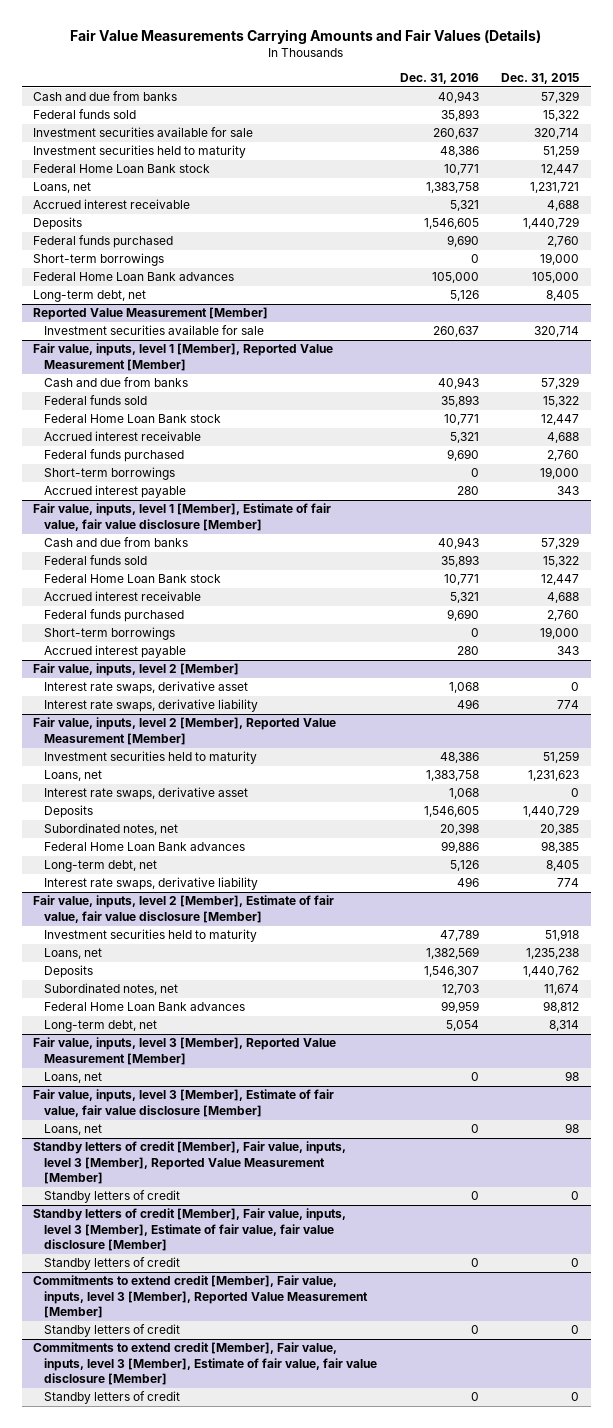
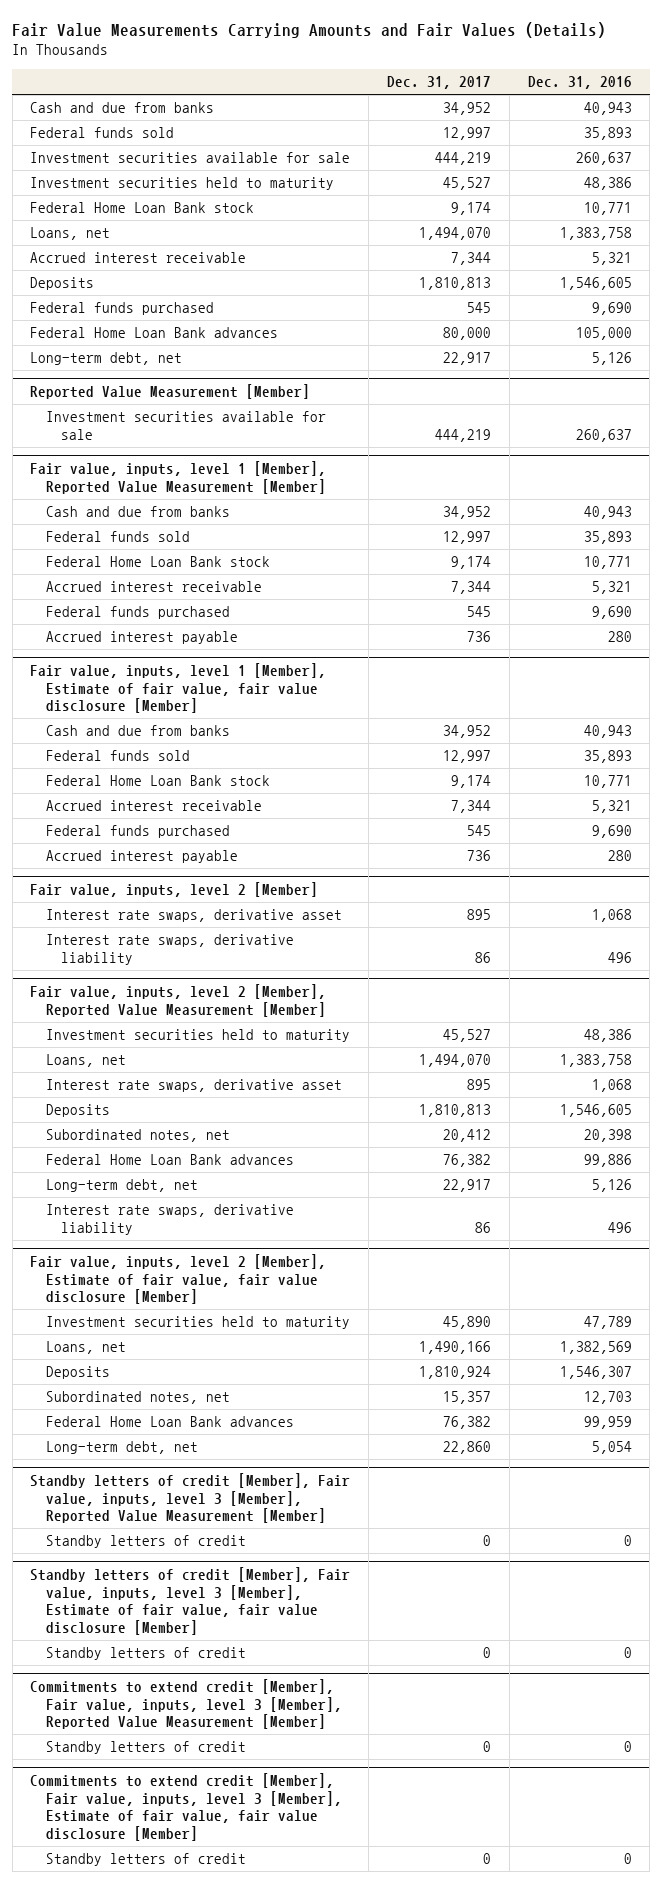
- | Dec. 31, 2016 | Dec. 31, 2015
+ | Dec. 31, 2017 | Dec. 31, 2016
- Short-term borrowings | 0 | 19,000
@ Fair value, inputs, level 1 [Member], Reported Value Measurement [Member]
- Short-term borrowings | 0 | 19,000
@ Fair value, inputs, level 1 [Member], Estimate of fair value, fair value disclosure [Member]
- Short-term borrowings | 0 | 19,000
- Fair value, inputs, level 3 [Member], Reported Value Measurement [Member]
- Loans, net | 0 | 98
- Fair value, inputs, level 3 [Member], Estimate of fair value, fair value disclosure [Member]
- Loans, net | 0 | 98

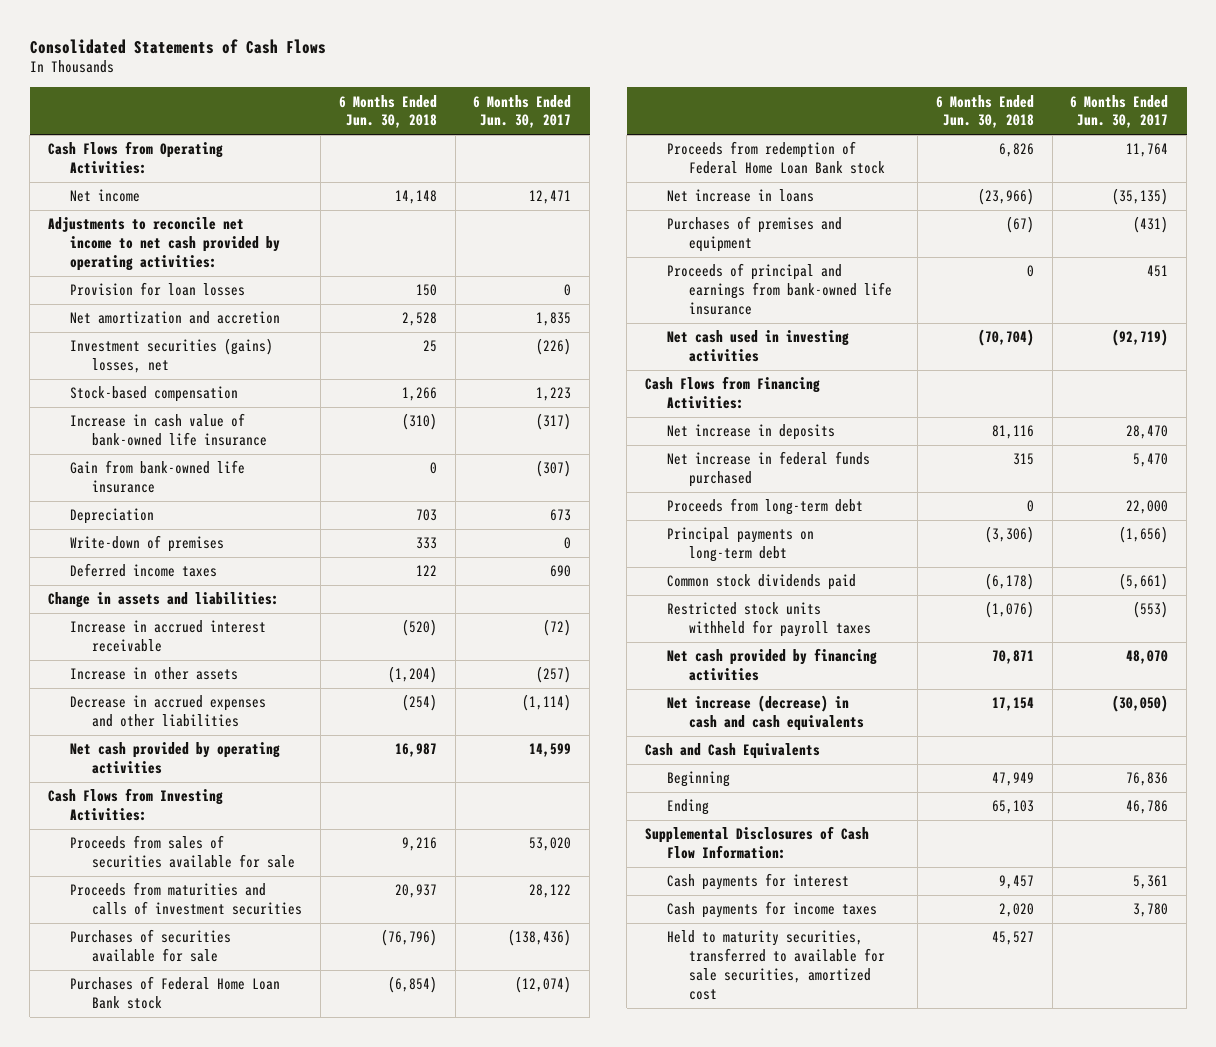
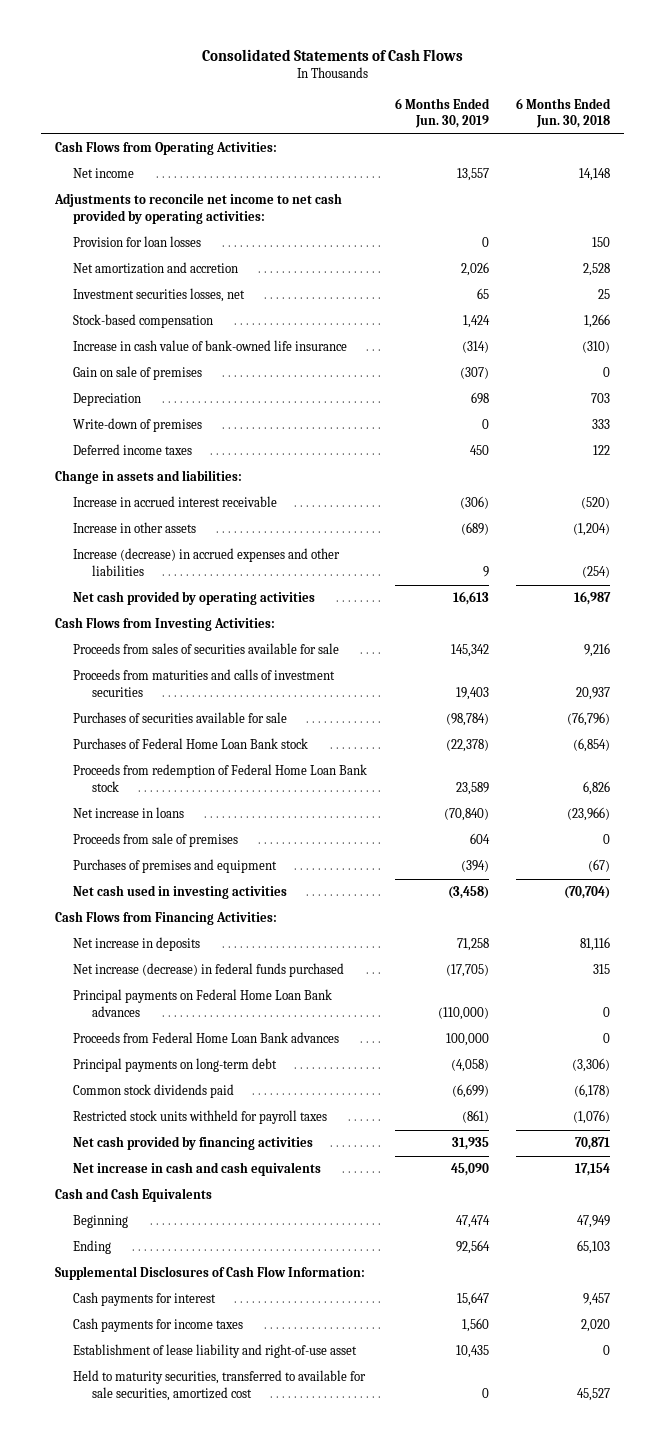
- | 6 Months Ended Jun. 30, 2018 | 6 Months Ended Jun. 30, 2017
+ | 6 Months Ended Jun. 30, 2019 | 6 Months Ended Jun. 30, 2018
- Investment securities (gains) losses, net | 25 | (226)
+ Investment securities losses, net | 65 | 25
- Gain from bank-owned life insurance | 0 | (307)
+ Gain on sale of premises | (307) | 0
- Decrease in accrued expenses and other liabilities | (254) | (1,114)
+ Increase (decrease) in accrued expenses and other liabilities | 9 | (254)
+ Proceeds from sale of premises | 604 | 0
- Proceeds of principal and earnings from bank-owned life insurance | 0 | 451
- Net increase in federal funds purchased | 315 | 5,470
- Proceeds from long-term debt | 0 | 22,000
+ Net increase (decrease) in federal funds purchased | (17,705) | 315
+ Principal payments on Federal Home Loan Bank advances | (110,000) | 0
+ Proceeds from Federal Home Loan Bank advances | 100,000 | 0
- Net increase (decrease) in cash and cash equivalents | 17,154 | (30,050)
+ Net increase in cash and cash equivalents | 45,090 | 17,154
+ Establishment of lease liability and right-of-use asset | 10,435 | 0

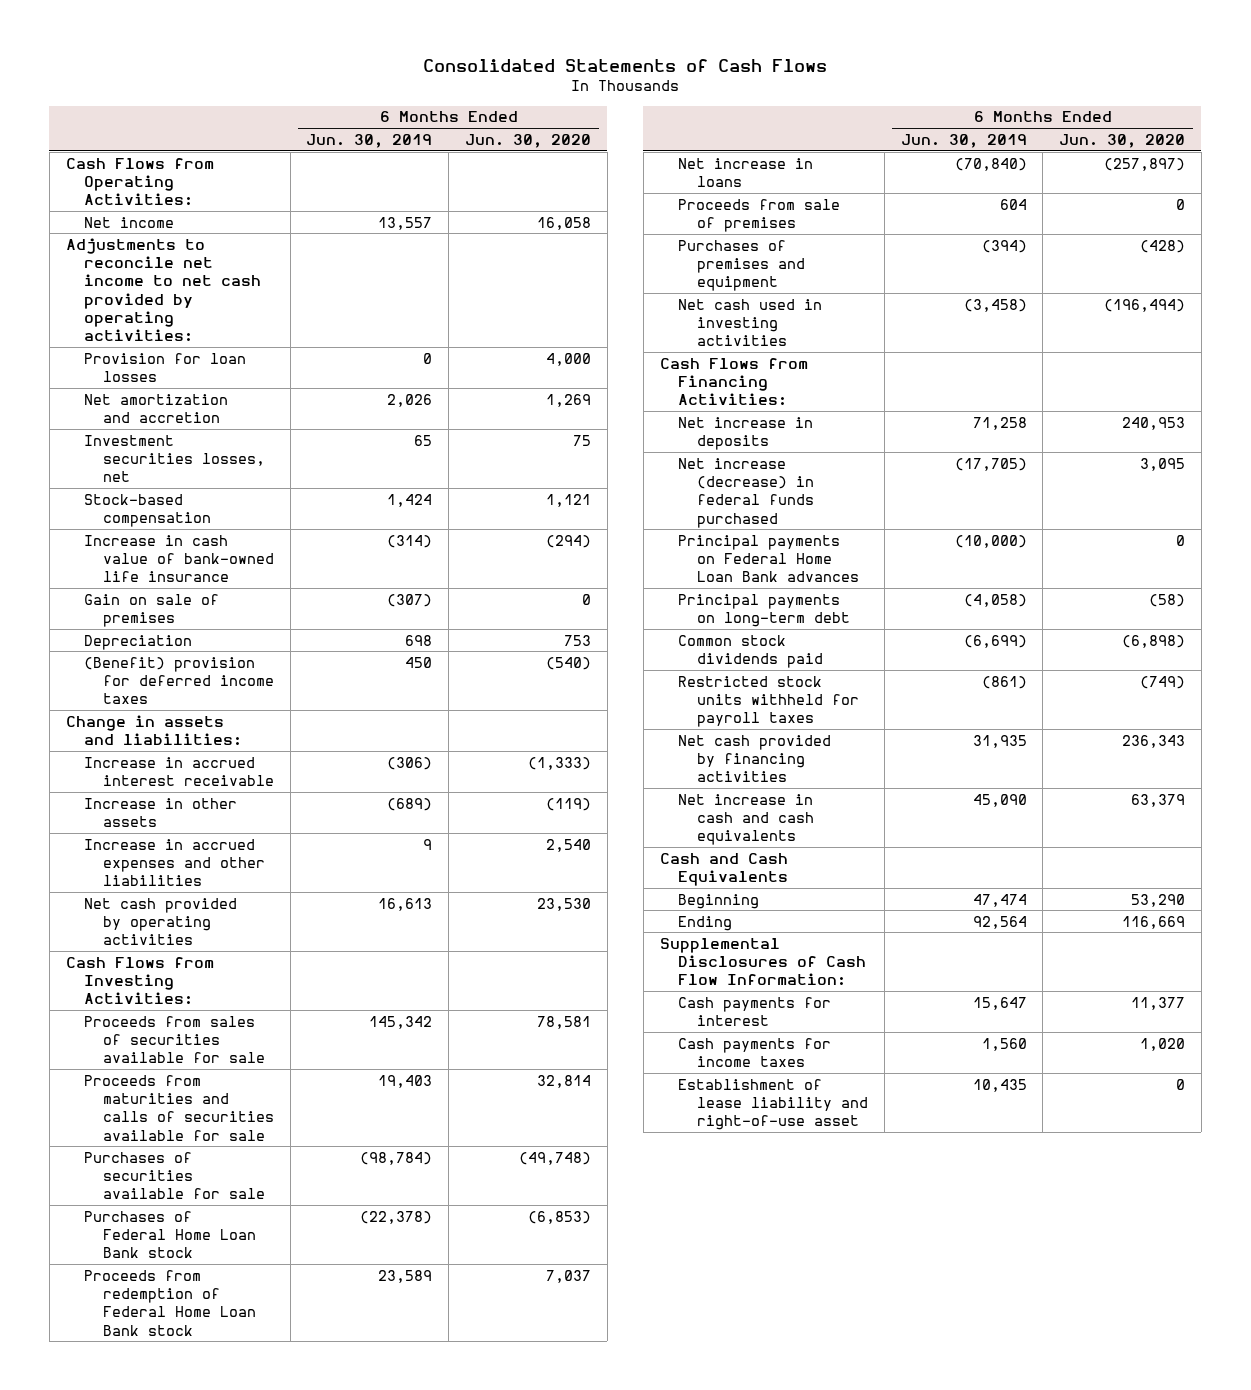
- | 6 Months Ended Jun. 30, 2019 | 6 Months Ended Jun. 30, 2018
+ | 6 Months Ended Jun. 30, 2019 | 6 Months Ended Jun. 30, 2020
- Write-down of premises | 0 | 333
- Deferred income taxes | 450 | 122
+ (Benefit) provision for deferred income taxes | 450 | (540)
- Increase (decrease) in accrued expenses and other liabilities | 9 | (254)
+ Increase in accrued expenses and other liabilities | 9 | 2,540
- Proceeds from maturities and calls of investment securities | 19,403 | 20,937
+ Proceeds from maturities and calls of securities available for sale | 19,403 | 32,814
- Principal payments on Federal Home Loan Bank advances | (110,000) | 0
- Proceeds from Federal Home Loan Bank advances | 100,000 | 0
+ Principal payments on Federal Home Loan Bank advances | (10,000) | 0
- Held to maturity securities, transferred to available for sale securities, amortized cost | 0 | 45,527

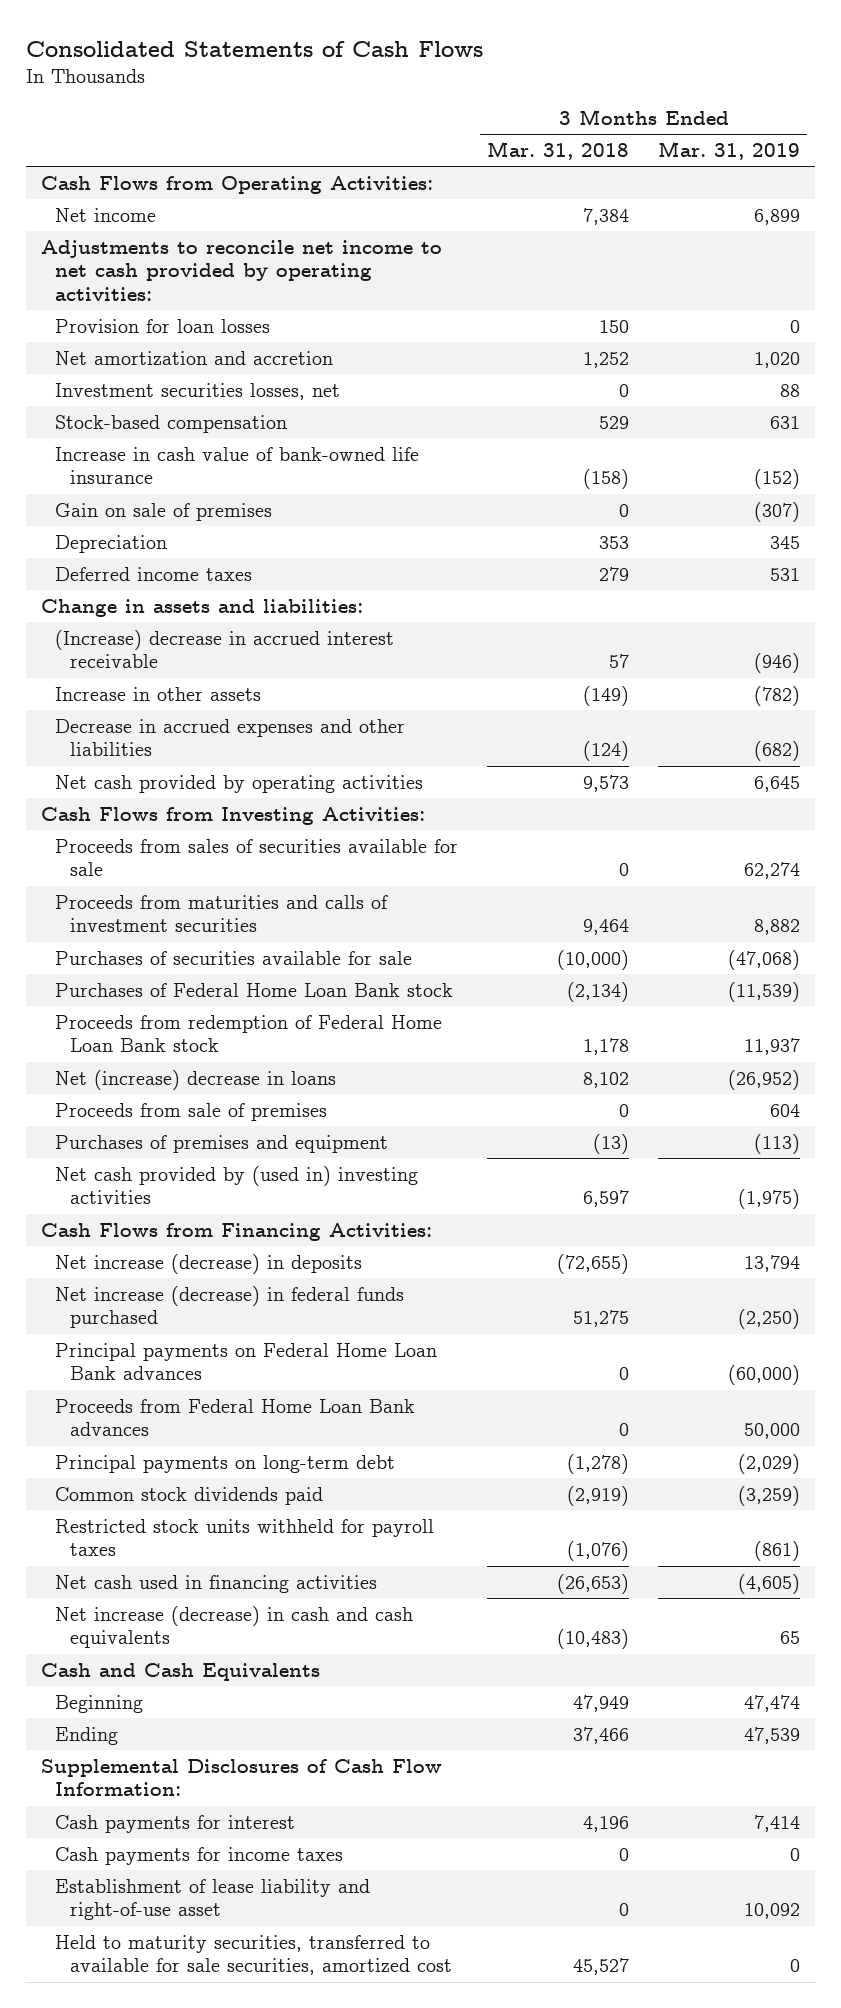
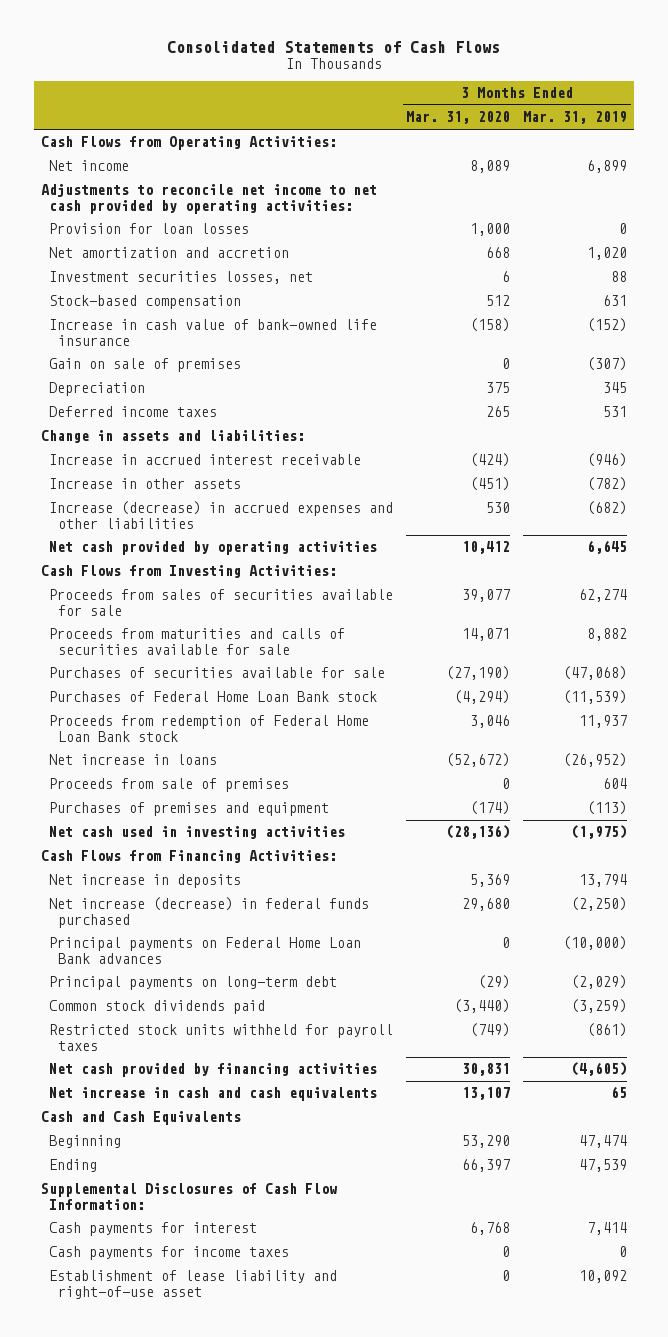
- | 3 Months Ended Mar. 31, 2018 | 3 Months Ended Mar. 31, 2019
+ | 3 Months Ended Mar. 31, 2020 | 3 Months Ended Mar. 31, 2019
- (Increase) decrease in accrued interest receivable | 57 | (946)
+ Increase in accrued interest receivable | (424) | (946)
- Decrease in accrued expenses and other liabilities | (124) | (682)
+ Increase (decrease) in accrued expenses and other liabilities | 530 | (682)
- Proceeds from maturities and calls of investment securities | 9,464 | 8,882
+ Proceeds from maturities and calls of securities available for sale | 14,071 | 8,882
- Net (increase) decrease in loans | 8,102 | (26,952)
+ Net increase in loans | (52,672) | (26,952)
- Net cash provided by (used in) investing activities | 6,597 | (1,975)
+ Net cash used in investing activities | (28,136) | (1,975)
- Net increase (decrease) in deposits | (72,655) | 13,794
+ Net increase in deposits | 5,369 | 13,794
- Principal payments on Federal Home Loan Bank advances | 0 | (60,000)
- Proceeds from Federal Home Loan Bank advances | 0 | 50,000
+ Principal payments on Federal Home Loan Bank advances | 0 | (10,000)
- Net cash used in financing activities | (26,653) | (4,605)
- Net increase (decrease) in cash and cash equivalents | (10,483) | 65
+ Net cash provided by financing activities | 30,831 | (4,605)
+ Net increase in cash and cash equivalents | 13,107 | 65
- Held to maturity securities, transferred to available for sale securities, amortized cost | 45,527 | 0

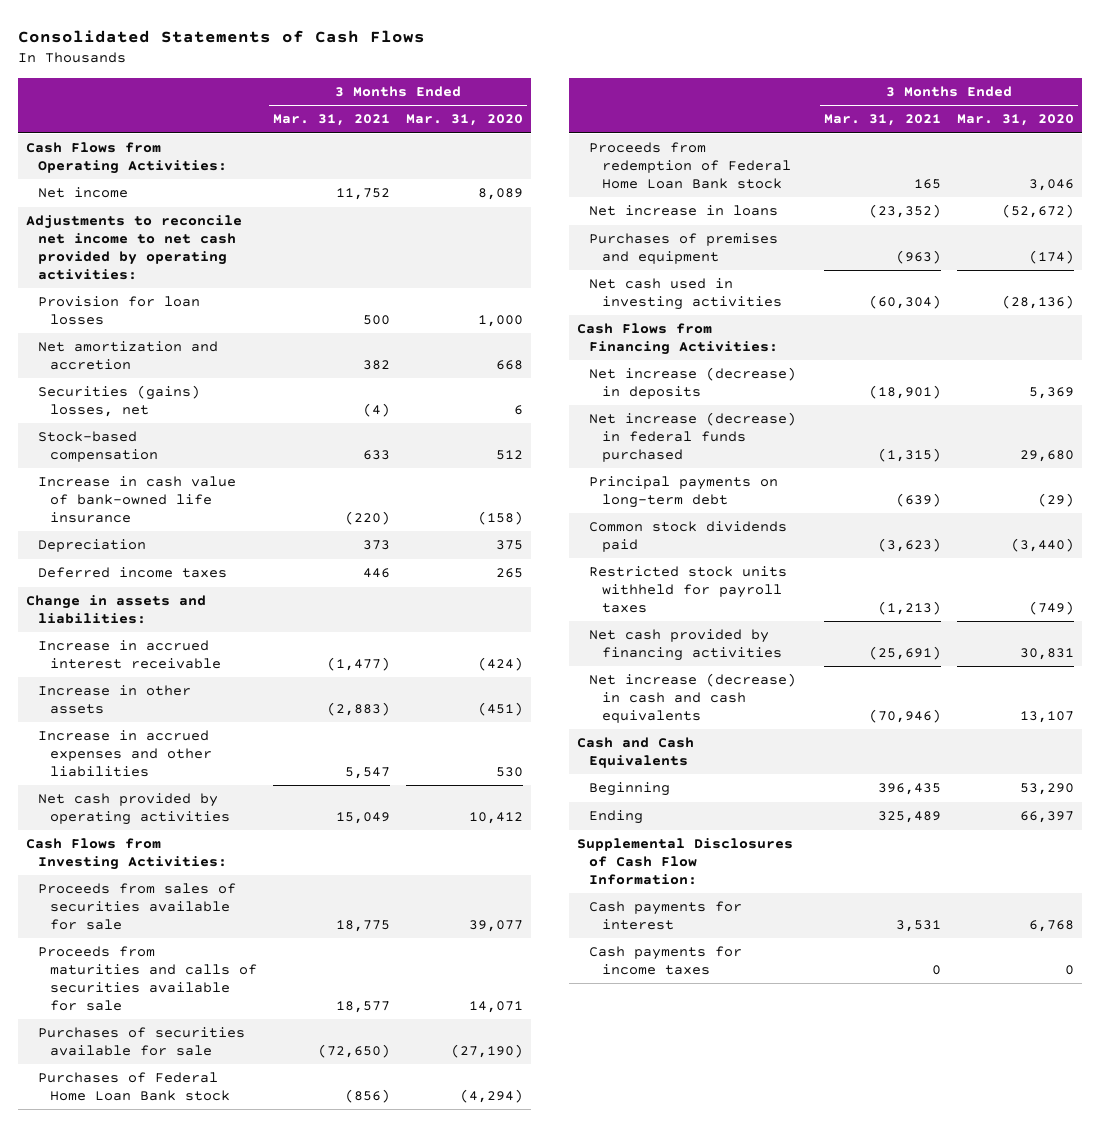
- | 3 Months Ended Mar. 31, 2020 | 3 Months Ended Mar. 31, 2019
+ | 3 Months Ended Mar. 31, 2021 | 3 Months Ended Mar. 31, 2020
- Investment securities losses, net | 6 | 88
+ Securities (gains) losses, net | (4) | 6
- Gain on sale of premises | 0 | (307)
- Increase (decrease) in accrued expenses and other liabilities | 530 | (682)
+ Increase in accrued expenses and other liabilities | 5,547 | 530
- Proceeds from sale of premises | 0 | 604
- Net increase in deposits | 5,369 | 13,794
+ Net increase (decrease) in deposits | (18,901) | 5,369
- Principal payments on Federal Home Loan Bank advances | 0 | (10,000)
- Net increase in cash and cash equivalents | 13,107 | 65
+ Net increase (decrease) in cash and cash equivalents | (70,946) | 13,107
- Establishment of lease liability and right-of-use asset | 0 | 10,092

